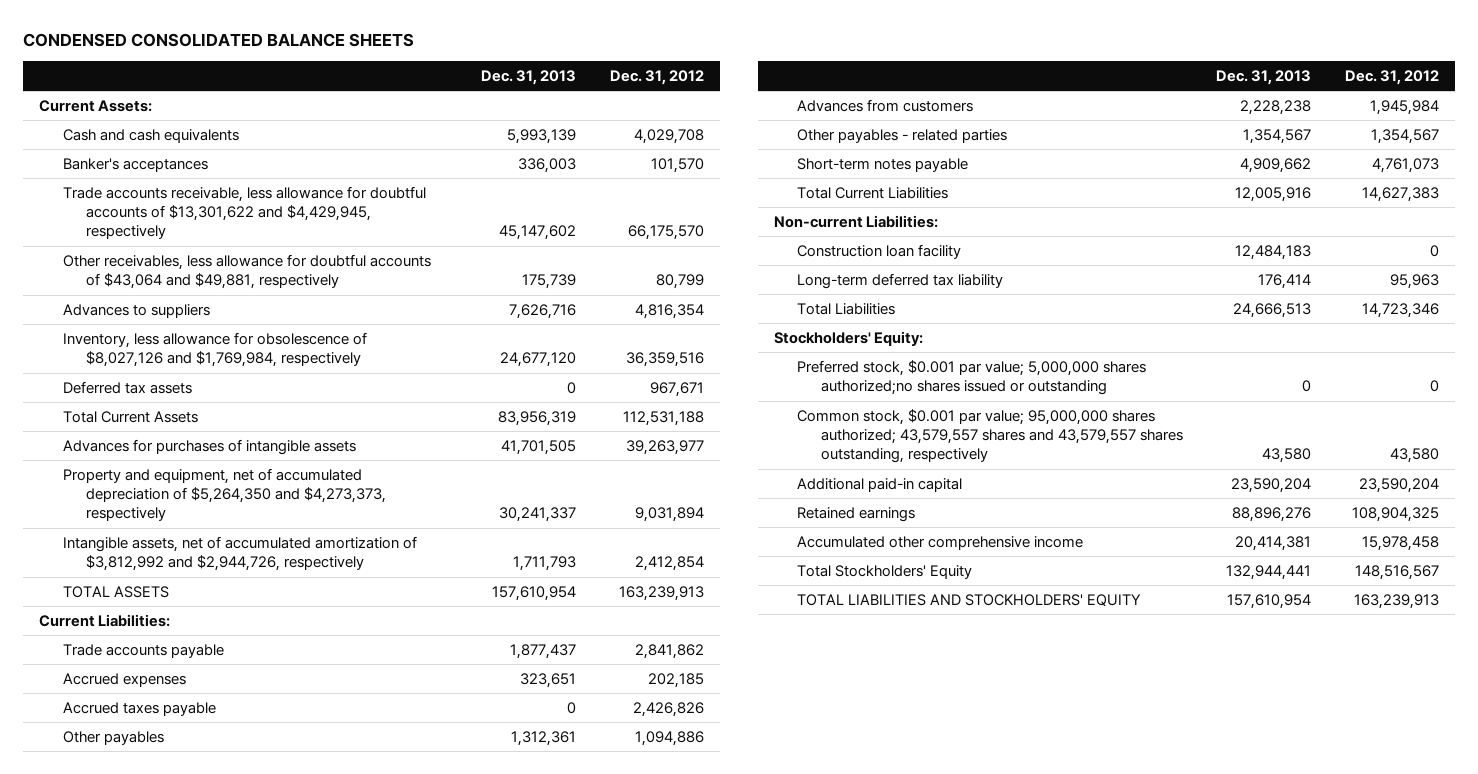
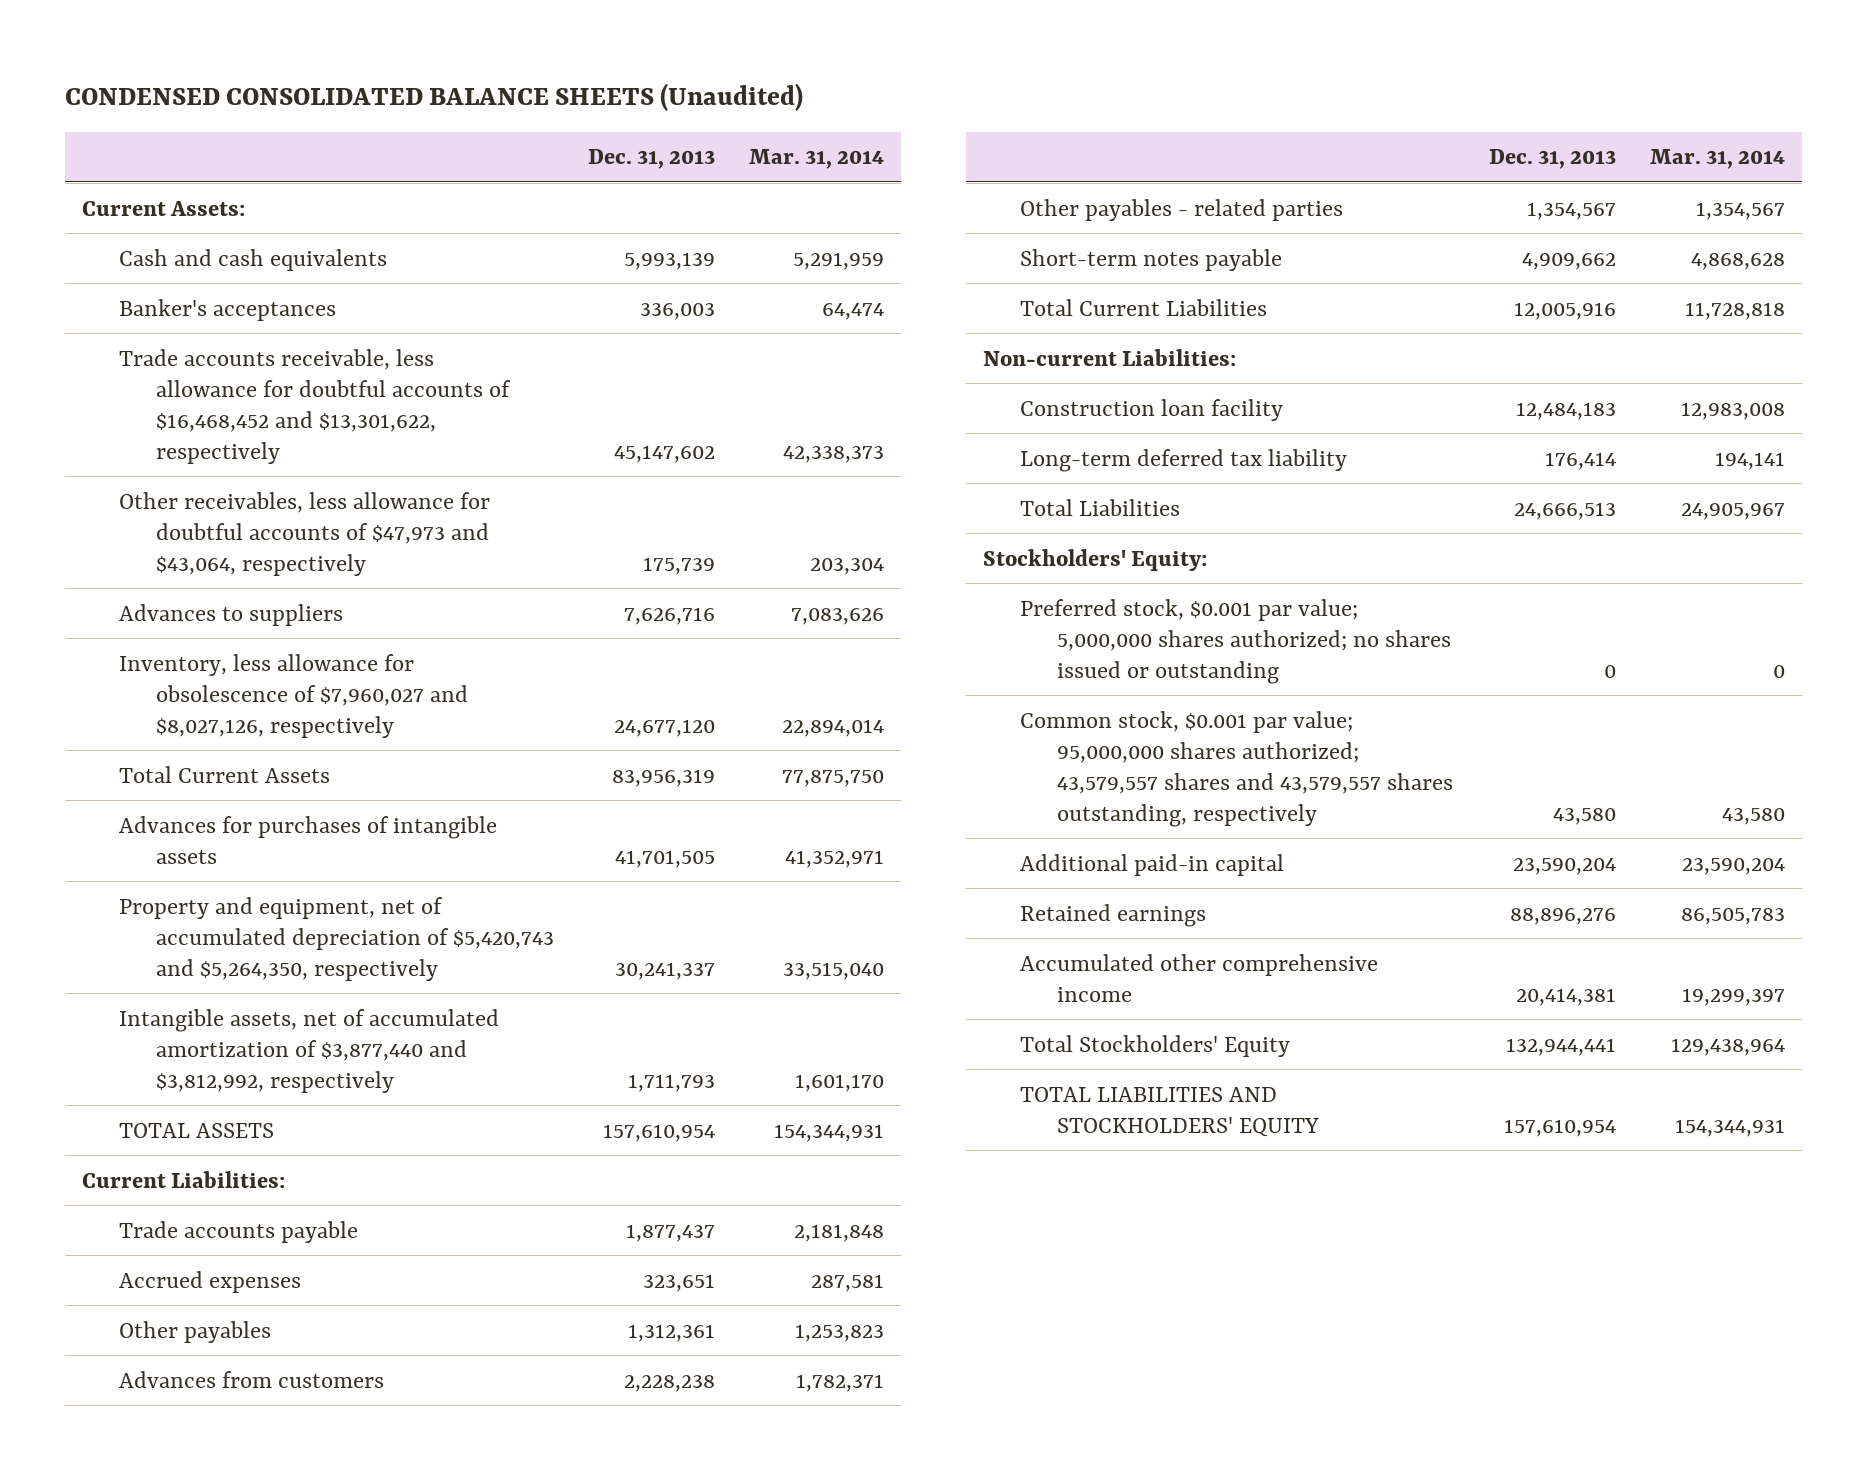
- CONDENSED CONSOLIDATED BALANCE SHEETS
+ CONDENSED CONSOLIDATED BALANCE SHEETS (Unaudited)
- | Dec. 31, 2013 | Dec. 31, 2012
+ | Dec. 31, 2013 | Mar. 31, 2014
- Trade accounts receivable, less allowance for doubtful accounts of $13,301,622 and $4,429,945, respectively | 45,147,602 | 66,175,570
- Other receivables, less allowance for doubtful accounts of $43,064 and $49,881, respectively | 175,739 | 80,799
+ Trade accounts receivable, less allowance for doubtful accounts of $16,468,452 and $13,301,622, respectively | 45,147,602 | 42,338,373
+ Other receivables, less allowance for doubtful accounts of $47,973 and $43,064, respectively | 175,739 | 203,304
- Inventory, less allowance for obsolescence of $8,027,126 and $1,769,984, respectively | 24,677,120 | 36,359,516
- Deferred tax assets | 0 | 967,671
+ Inventory, less allowance for obsolescence of $7,960,027 and $8,027,126, respectively | 24,677,120 | 22,894,014
- Property and equipment, net of accumulated depreciation of $5,264,350 and $4,273,373, respectively | 30,241,337 | 9,031,894
- Intangible assets, net of accumulated amortization of $3,812,992 and $2,944,726, respectively | 1,711,793 | 2,412,854
+ Property and equipment, net of accumulated depreciation of $5,420,743 and $5,264,350, respectively | 30,241,337 | 33,515,040
+ Intangible assets, net of accumulated amortization of $3,877,440 and $3,812,992, respectively | 1,711,793 | 1,601,170
- Accrued taxes payable | 0 | 2,426,826
- Preferred stock, $0.001 par value; 5,000,000 shares authorized;no shares issued or outstanding | 0 | 0
+ Preferred stock, $0.001 par value; 5,000,000 shares authorized; no shares issued or outstanding | 0 | 0

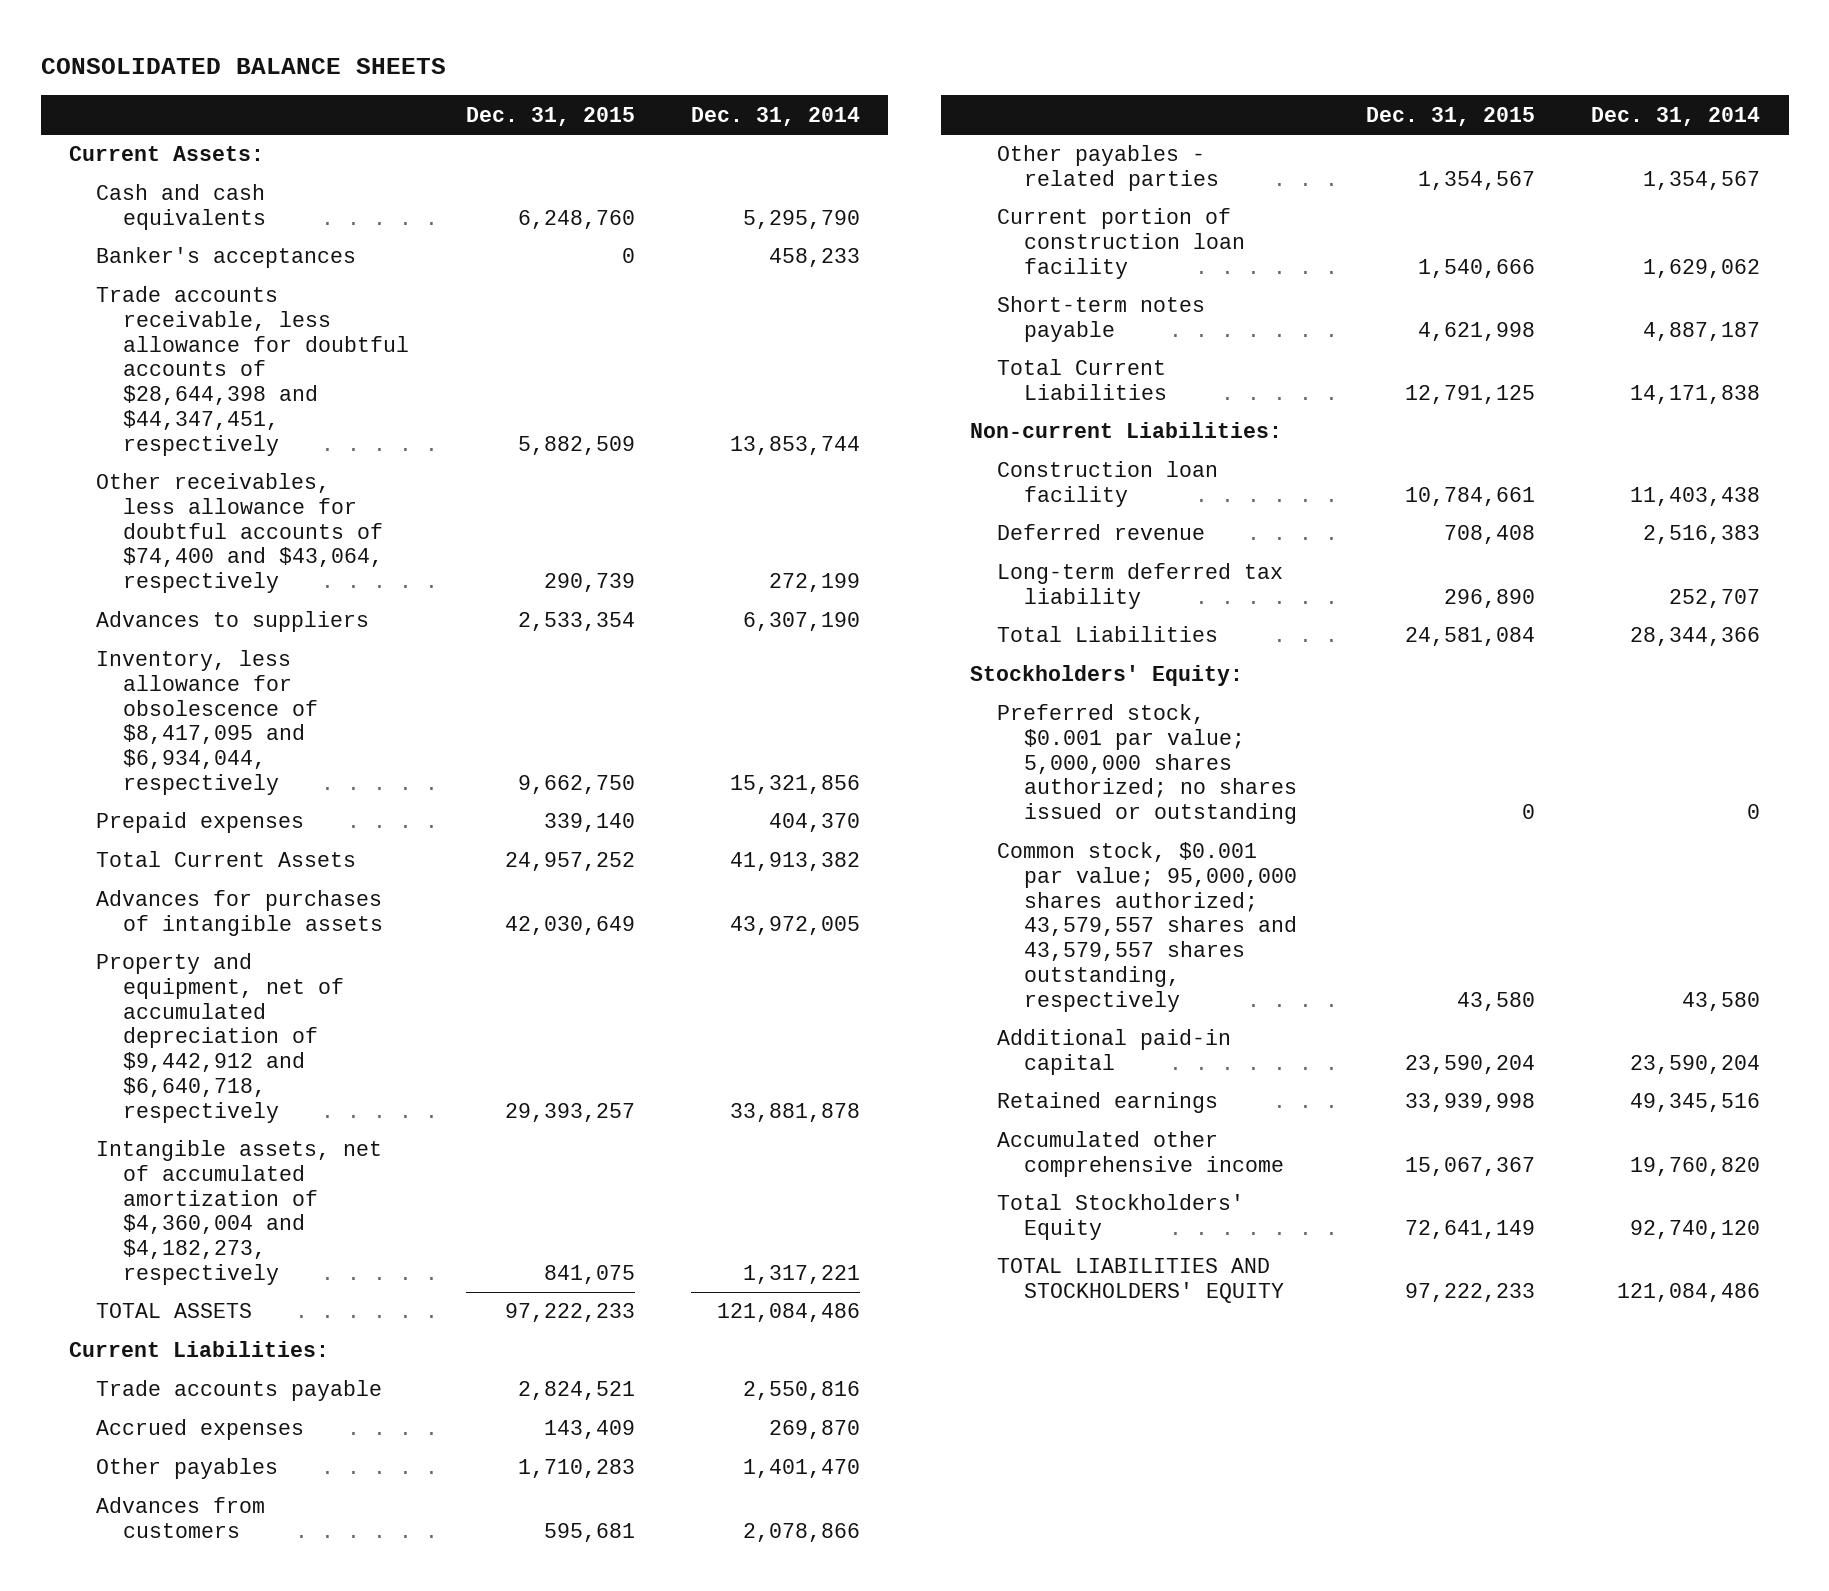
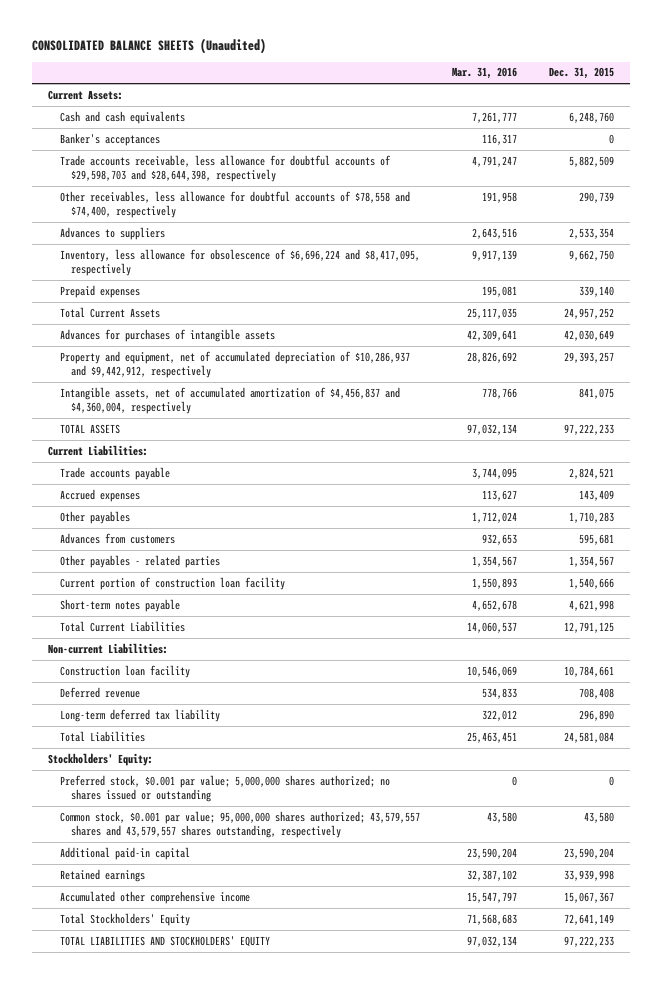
- CONSOLIDATED BALANCE SHEETS
+ CONSOLIDATED BALANCE SHEETS (Unaudited)
- | Dec. 31, 2015 | Dec. 31, 2014
+ | Mar. 31, 2016 | Dec. 31, 2015
- Trade accounts receivable, less allowance for doubtful accounts of $28,644,398 and $44,347,451, respectively | 5,882,509 | 13,853,744
- Other receivables, less allowance for doubtful accounts of $74,400 and $43,064, respectively | 290,739 | 272,199
+ Trade accounts receivable, less allowance for doubtful accounts of $29,598,703 and $28,644,398, respectively | 4,791,247 | 5,882,509
+ Other receivables, less allowance for doubtful accounts of $78,558 and $74,400, respectively | 191,958 | 290,739
- Inventory, less allowance for obsolescence of $8,417,095 and $6,934,044, respectively | 9,662,750 | 15,321,856
+ Inventory, less allowance for obsolescence of $6,696,224 and $8,417,095, respectively | 9,917,139 | 9,662,750
- Property and equipment, net of accumulated depreciation of $9,442,912 and $6,640,718, respectively | 29,393,257 | 33,881,878
- Intangible assets, net of accumulated amortization of $4,360,004 and $4,182,273, respectively | 841,075 | 1,317,221
+ Property and equipment, net of accumulated depreciation of $10,286,937 and $9,442,912, respectively | 28,826,692 | 29,393,257
+ Intangible assets, net of accumulated amortization of $4,456,837 and $4,360,004, respectively | 778,766 | 841,075

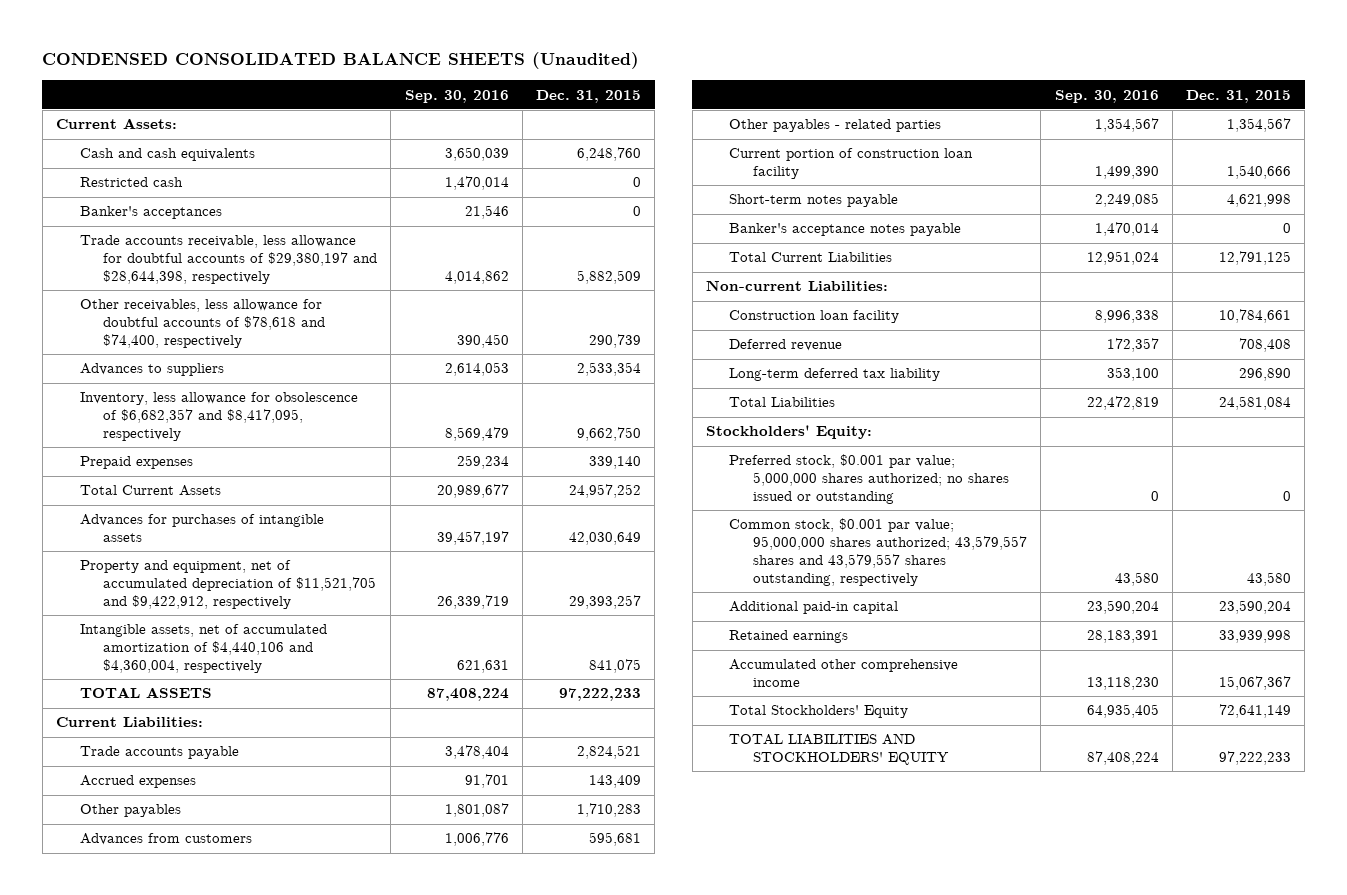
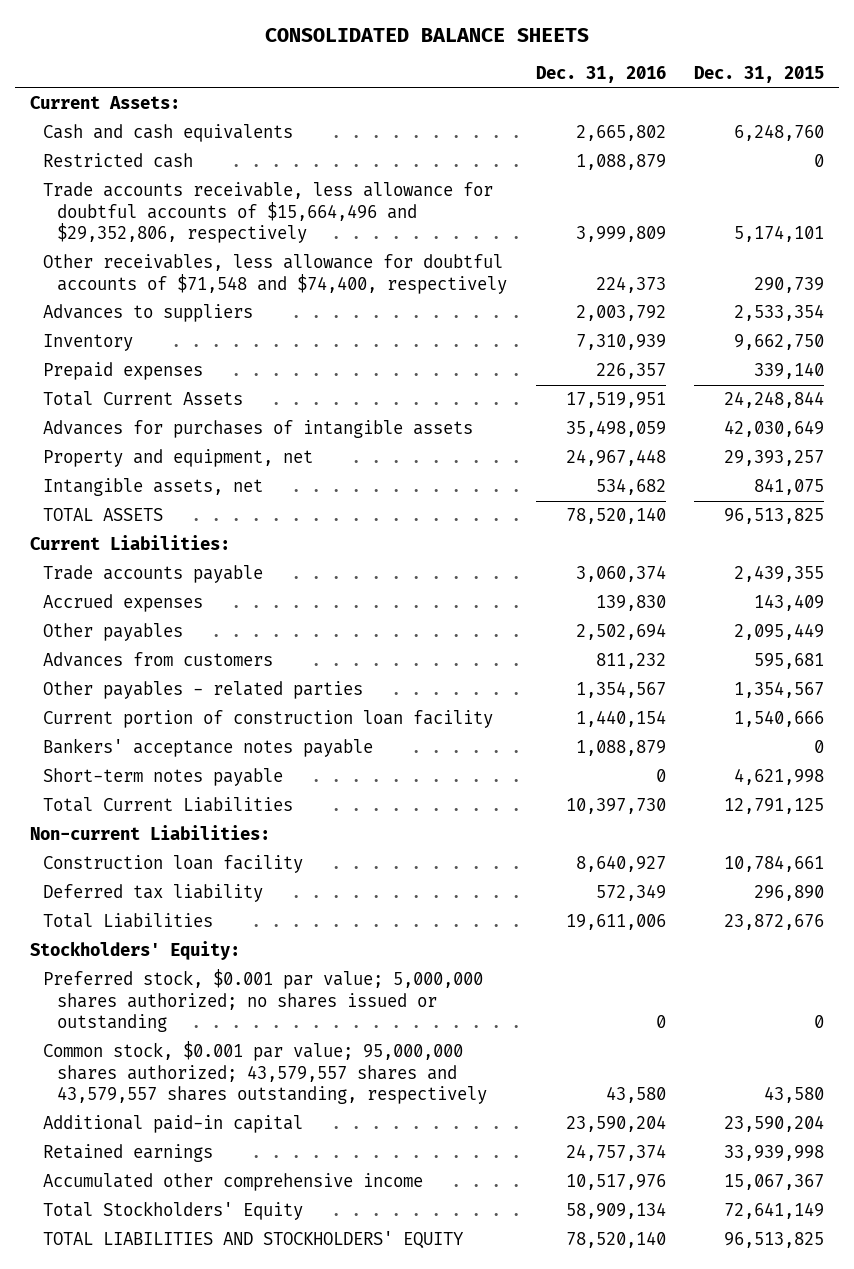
- CONDENSED CONSOLIDATED BALANCE SHEETS (Unaudited)
+ CONSOLIDATED BALANCE SHEETS
- | Sep. 30, 2016 | Dec. 31, 2015
+ | Dec. 31, 2016 | Dec. 31, 2015
- Banker's acceptances | 21,546 | 0
- Trade accounts receivable, less allowance for doubtful accounts of $29,380,197 and $28,644,398, respectively | 4,014,862 | 5,882,509
- Other receivables, less allowance for doubtful accounts of $78,618 and $74,400, respectively | 390,450 | 290,739
+ Trade accounts receivable, less allowance for doubtful accounts of $15,664,496 and $29,352,806, respectively | 3,999,809 | 5,174,101
+ Other receivables, less allowance for doubtful accounts of $71,548 and $74,400, respectively | 224,373 | 290,739
- Inventory, less allowance for obsolescence of $6,682,357 and $8,417,095, respectively | 8,569,479 | 9,662,750
+ Inventory | 7,310,939 | 9,662,750
- Total Current Assets | 20,989,677 | 24,957,252
+ Total Current Assets | 17,519,951 | 24,248,844
- Property and equipment, net of accumulated depreciation of $11,521,705 and $9,422,912, respectively | 26,339,719 | 29,393,257
- Intangible assets, net of accumulated amortization of $4,440,106 and $4,360,004, respectively | 621,631 | 841,075
- TOTAL ASSETS | 87,408,224 | 97,222,233
+ Property and equipment, net | 24,967,448 | 29,393,257
+ Intangible assets, net | 534,682 | 841,075
+ TOTAL ASSETS | 78,520,140 | 96,513,825
- Trade accounts payable | 3,478,404 | 2,824,521
+ Trade accounts payable | 3,060,374 | 2,439,355
- Other payables | 1,801,087 | 1,710,283
+ Other payables | 2,502,694 | 2,095,449
+ Bankers' acceptance notes payable | 1,088,879 | 0
- Banker's acceptance notes payable | 1,470,014 | 0
- Deferred revenue | 172,357 | 708,408
- Long-term deferred tax liability | 353,100 | 296,890
- Total Liabilities | 22,472,819 | 24,581,084
+ Deferred tax liability | 572,349 | 296,890
+ Total Liabilities | 19,611,006 | 23,872,676
- TOTAL LIABILITIES AND STOCKHOLDERS' EQUITY | 87,408,224 | 97,222,233
+ TOTAL LIABILITIES AND STOCKHOLDERS' EQUITY | 78,520,140 | 96,513,825

